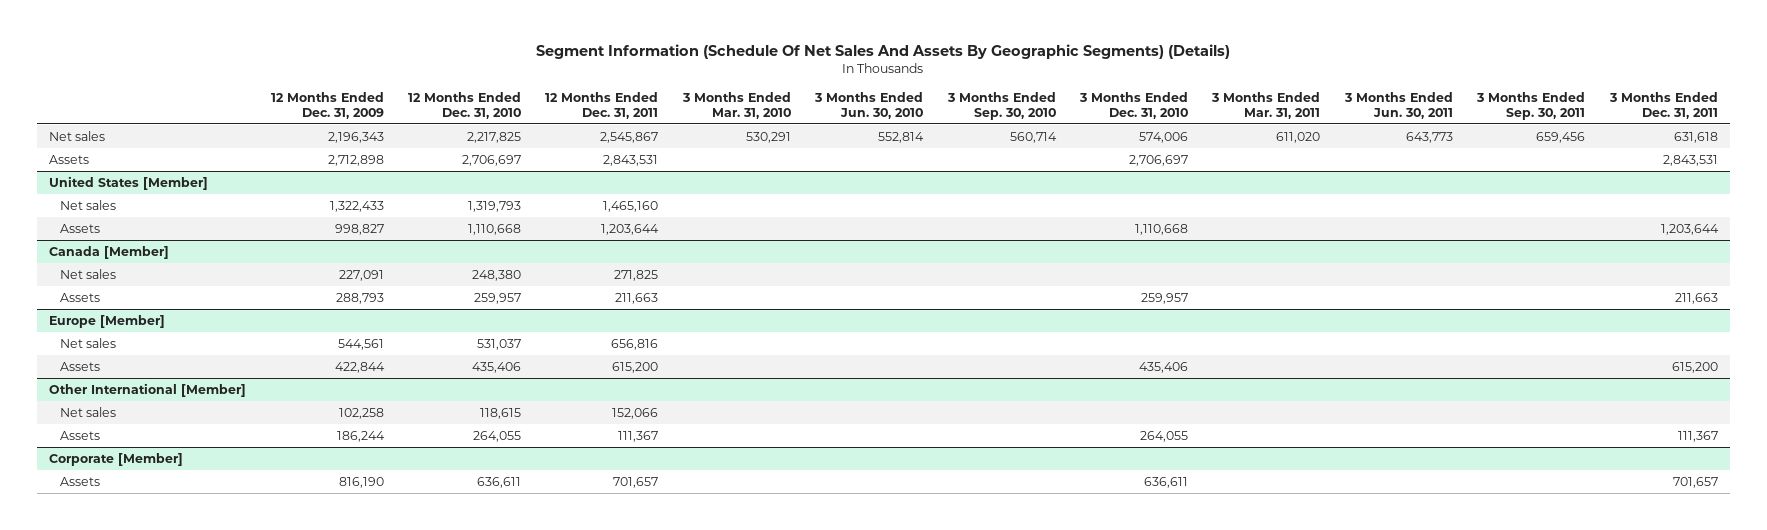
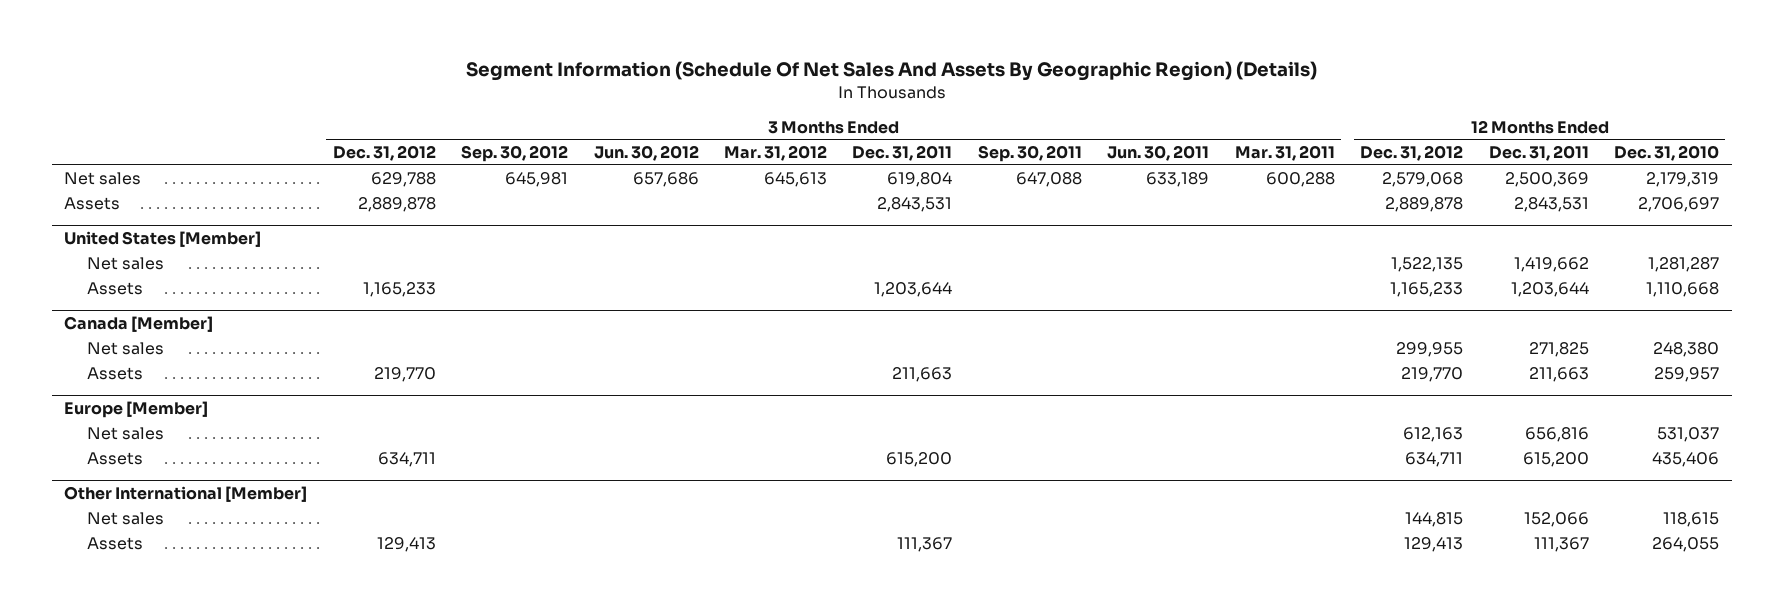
- Segment Information (Schedule Of Net Sales And Assets By Geographic Segments) (Details)
+ Segment Information (Schedule Of Net Sales And Assets By Geographic Region) (Details)
- | 12 Months Ended Dec. 31, 2009 | 12 Months Ended Dec. 31, 2010 | 12 Months Ended Dec. 31, 2011 | 3 Months Ended Mar. 31, 2010 | 3 Months Ended Jun. 30, 2010 | 3 Months Ended Sep. 30, 2010 | 3 Months Ended Dec. 31, 2010 | 3 Months Ended Mar. 31, 2011 | 3 Months Ended Jun. 30, 2011 | 3 Months Ended Sep. 30, 2011 | 3 Months Ended Dec. 31, 2011
+ | 3 Months Ended Dec. 31, 2012 | 3 Months Ended Sep. 30, 2012 | 3 Months Ended Jun. 30, 2012 | 3 Months Ended Mar. 31, 2012 | 3 Months Ended Dec. 31, 2011 | 3 Months Ended Sep. 30, 2011 | 3 Months Ended Jun. 30, 2011 | 3 Months Ended Mar. 31, 2011 | 12 Months Ended Dec. 31, 2012 | 12 Months Ended Dec. 31, 2011 | 12 Months Ended Dec. 31, 2010
- Net sales | 2,196,343 | 2,217,825 | 2,545,867 | 530,291 | 552,814 | 560,714 | 574,006 | 611,020 | 643,773 | 659,456 | 631,618
+ Net sales | 629,788 | 645,981 | 657,686 | 645,613 | 619,804 | 647,088 | 633,189 | 600,288 | 2,579,068 | 2,500,369 | 2,179,319
@ United States [Member]
- Net sales | 1,322,433 | 1,319,793 | 1,465,160 | | | | | | | |
+ Net sales | | | | | | | | | 1,522,135 | 1,419,662 | 1,281,287
- Corporate [Member]
- Assets | 816,190 | 636,611 | 701,657 | | | | 636,611 | | | | 701,657

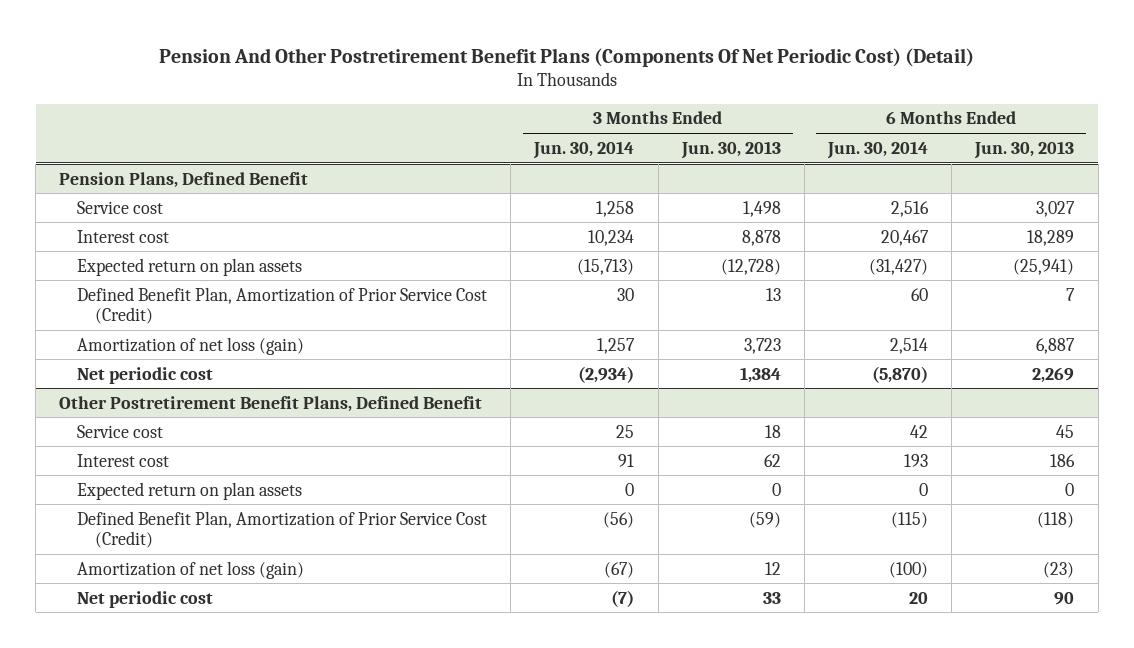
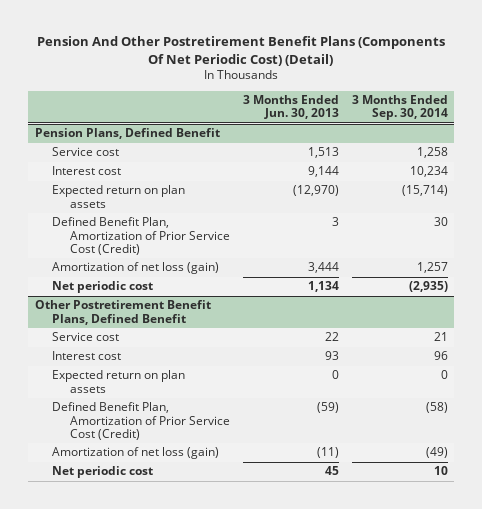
- | 3 Months Ended Jun. 30, 2014 | 3 Months Ended Jun. 30, 2013 | 6 Months Ended Jun. 30, 2014 | 6 Months Ended Jun. 30, 2013
+ | 3 Months Ended Jun. 30, 2013 | 3 Months Ended Sep. 30, 2014
@ Pension Plans, Defined Benefit
- Service cost | 1,258 | 1,498 | 2,516 | 3,027
- Interest cost | 10,234 | 8,878 | 20,467 | 18,289
- Expected return on plan assets | (15,713) | (12,728) | (31,427) | (25,941)
- Defined Benefit Plan, Amortization of Prior Service Cost (Credit) | 30 | 13 | 60 | 7
- Amortization of net loss (gain) | 1,257 | 3,723 | 2,514 | 6,887
- Net periodic cost | (2,934) | 1,384 | (5,870) | 2,269
+ Service cost | 1,513 | 1,258
+ Interest cost | 9,144 | 10,234
+ Expected return on plan assets | (12,970) | (15,714)
+ Defined Benefit Plan, Amortization of Prior Service Cost (Credit) | 3 | 30
+ Amortization of net loss (gain) | 3,444 | 1,257
+ Net periodic cost | 1,134 | (2,935)
@ Other Postretirement Benefit Plans, Defined Benefit
- Service cost | 25 | 18 | 42 | 45
- Interest cost | 91 | 62 | 193 | 186
+ Service cost | 22 | 21
+ Interest cost | 93 | 96
- Amortization of net loss (gain) | (67) | 12 | (100) | (23)
- Net periodic cost | (7) | 33 | 20 | 90
+ Amortization of net loss (gain) | (11) | (49)
+ Net periodic cost | 45 | 10

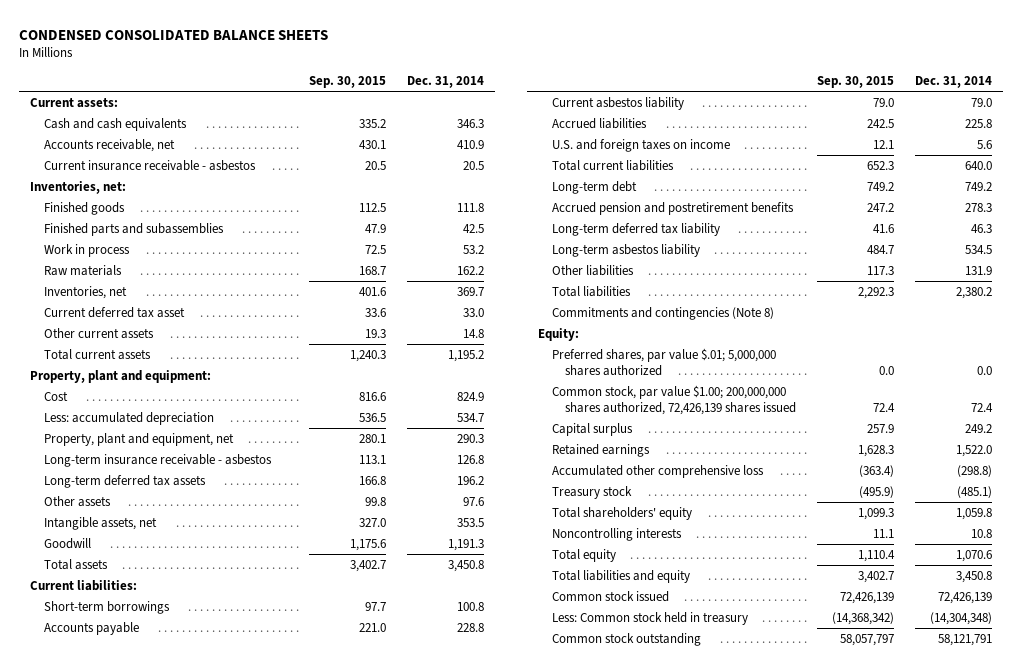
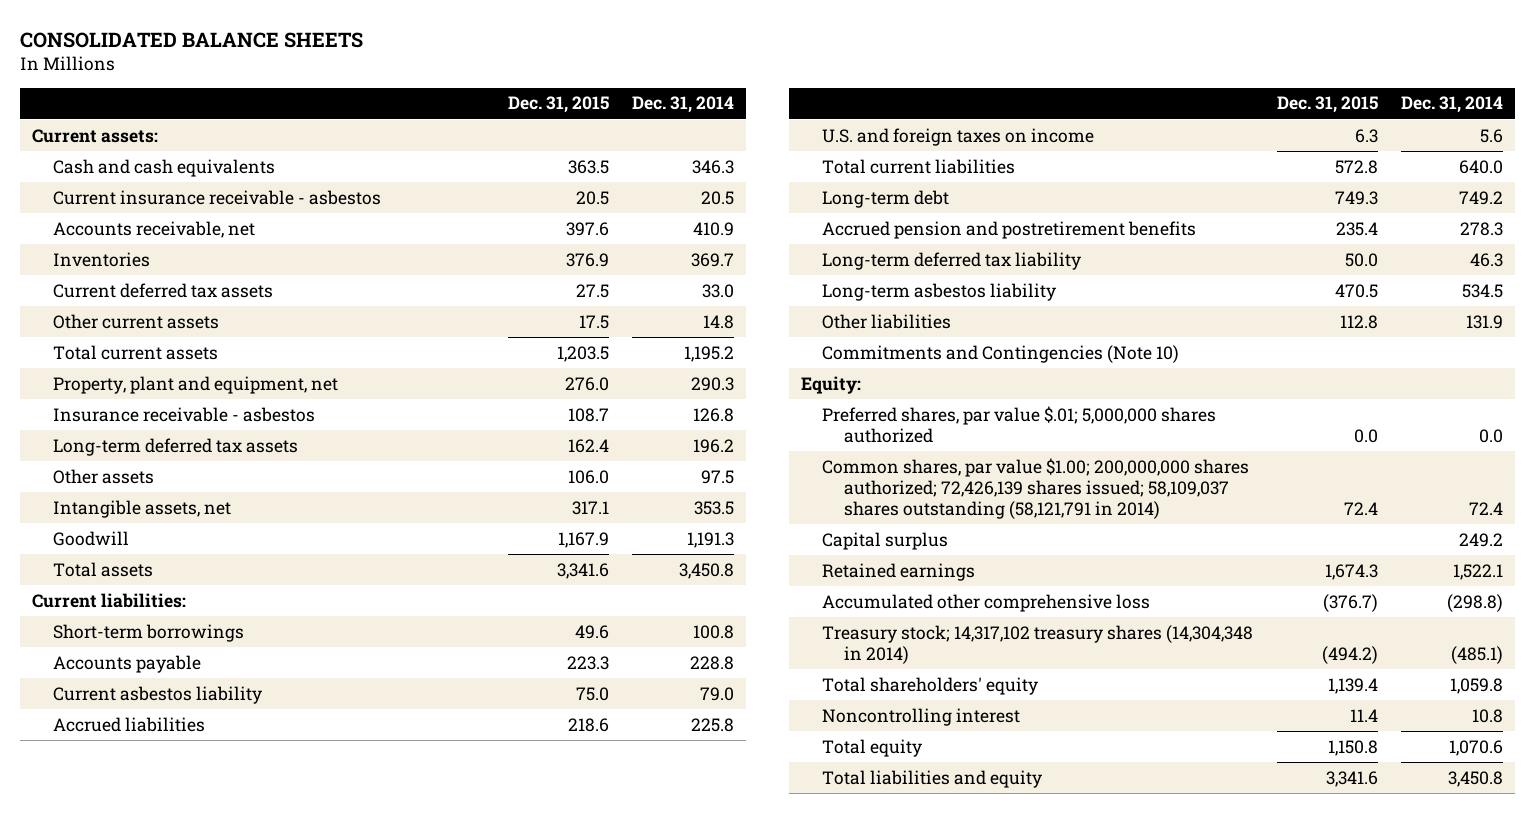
- CONDENSED CONSOLIDATED BALANCE SHEETS
+ CONSOLIDATED BALANCE SHEETS
- | Sep. 30, 2015 | Dec. 31, 2014
+ | Dec. 31, 2015 | Dec. 31, 2014
- Inventories, net:
- Finished goods | 112.5 | 111.8
- Finished parts and subassemblies | 47.9 | 42.5
- Work in process | 72.5 | 53.2
- Raw materials | 168.7 | 162.2
- Inventories, net | 401.6 | 369.7
- Current deferred tax asset | 33.6 | 33.0
moved down: Accounts receivable, net | 397.6 | 410.9
+ Inventories | 376.9 | 369.7
+ Current deferred tax assets | 27.5 | 33.0
- Property, plant and equipment:
- Cost | 816.6 | 824.9
- Less: accumulated depreciation | 536.5 | 534.7
- Long-term insurance receivable - asbestos | 113.1 | 126.8
+ Insurance receivable - asbestos | 108.7 | 126.8
- Other assets | 99.8 | 97.6
+ Other assets | 106.0 | 97.5
- Total liabilities | 2,292.3 | 2,380.2
- Commitments and contingencies (Note 8)
+ Commitments and Contingencies (Note 10)
- Common stock, par value $1.00; 200,000,000 shares authorized, 72,426,139 shares issued | 72.4 | 72.4
+ Common shares, par value $1.00; 200,000,000 shares authorized; 72,426,139 shares issued; 58,109,037 shares outstanding (58,121,791 in 2014) | 72.4 | 72.4
- Retained earnings | 1,628.3 | 1,522.0
+ Retained earnings | 1,674.3 | 1,522.1
- Treasury stock | (495.9) | (485.1)
+ Treasury stock; 14,317,102 treasury shares (14,304,348 in 2014) | (494.2) | (485.1)
- Noncontrolling interests | 11.1 | 10.8
+ Noncontrolling interest | 11.4 | 10.8
- Common stock issued | 72,426,139 | 72,426,139
- Less: Common stock held in treasury | (14,368,342) | (14,304,348)
- Common stock outstanding | 58,057,797 | 58,121,791

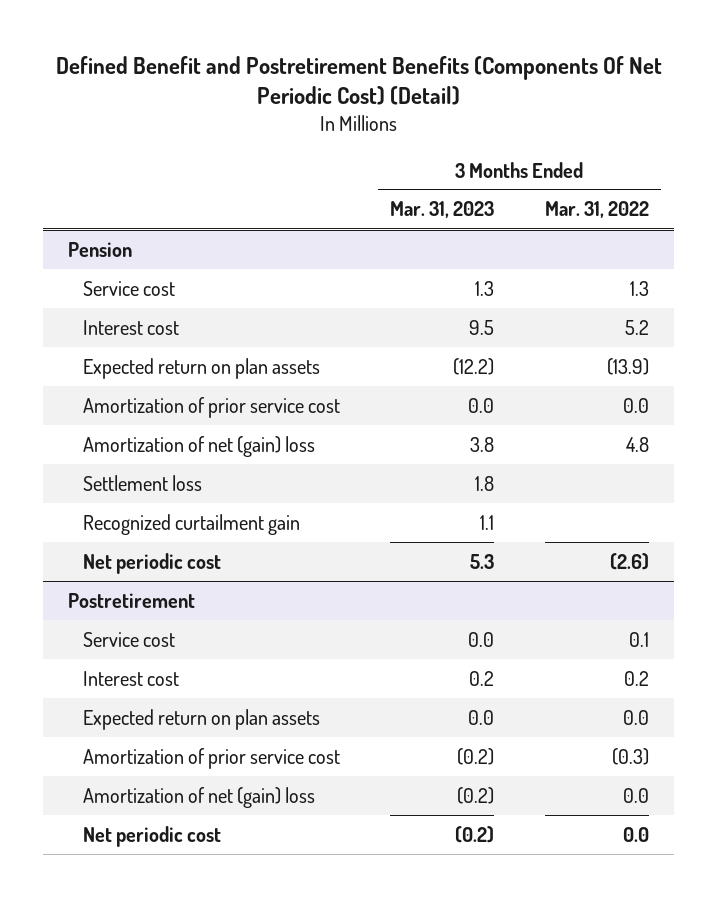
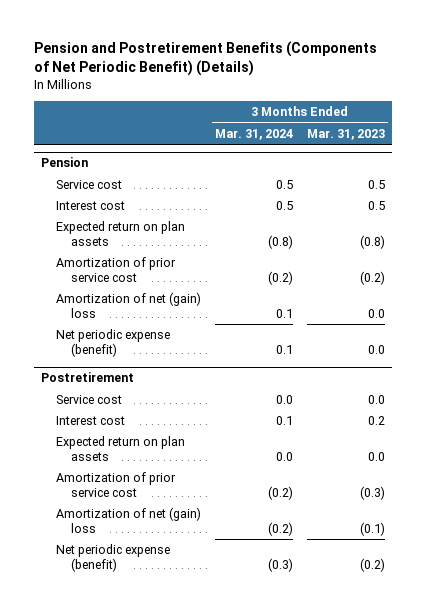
- Defined Benefit and Postretirement Benefits (Components Of Net Periodic Cost) (Detail)
+ Pension and Postretirement Benefits (Components of Net Periodic Benefit) (Details)
- | 3 Months Ended Mar. 31, 2023 | 3 Months Ended Mar. 31, 2022
+ | 3 Months Ended Mar. 31, 2024 | 3 Months Ended Mar. 31, 2023
@ Pension
- Service cost | 1.3 | 1.3
- Interest cost | 9.5 | 5.2
- Expected return on plan assets | (12.2) | (13.9)
- Amortization of prior service cost | 0.0 | 0.0
- Amortization of net (gain) loss | 3.8 | 4.8
- Settlement loss | 1.8 |
- Recognized curtailment gain | 1.1 |
- Net periodic cost | 5.3 | (2.6)
+ Service cost | 0.5 | 0.5
+ Interest cost | 0.5 | 0.5
+ Expected return on plan assets | (0.8) | (0.8)
+ Amortization of prior service cost | (0.2) | (0.2)
+ Amortization of net (gain) loss | 0.1 | 0.0
+ Net periodic expense (benefit) | 0.1 | 0.0
@ Postretirement
- Amortization of prior service cost | (0.2) | (0.3)
- Amortization of net (gain) loss | (0.2) | 0.0
- Net periodic cost | (0.2) | 0.0
+ Amortization of prior service cost | (0.2) | (0.3)
+ Amortization of net (gain) loss | (0.2) | (0.1)
+ Net periodic expense (benefit) | (0.3) | (0.2)

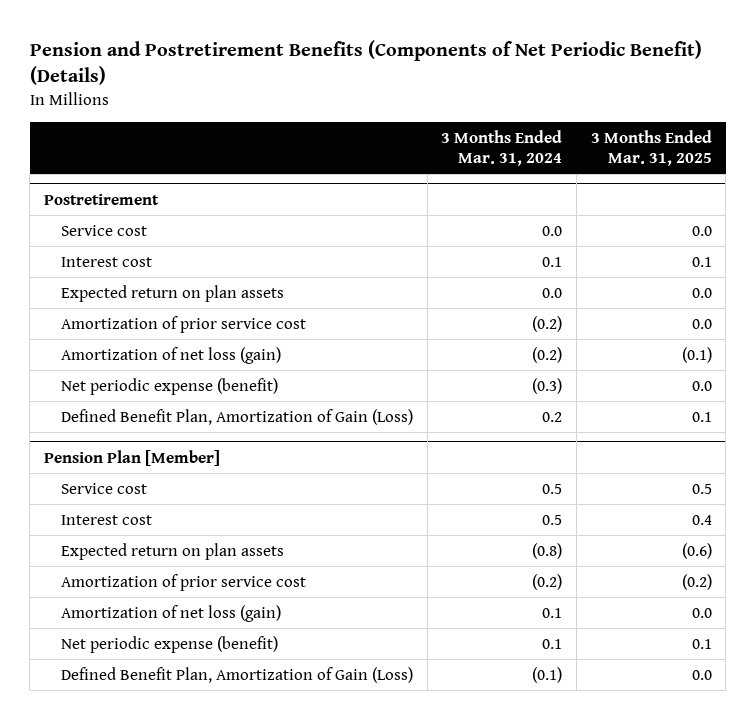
- | 3 Months Ended Mar. 31, 2024 | 3 Months Ended Mar. 31, 2023
+ | 3 Months Ended Mar. 31, 2024 | 3 Months Ended Mar. 31, 2025
- Pension
- Service cost | 0.5 | 0.5
- Interest cost | 0.5 | 0.5
- Expected return on plan assets | (0.8) | (0.8)
- Amortization of prior service cost | (0.2) | (0.2)
- Amortization of net (gain) loss | 0.1 | 0.0
- Net periodic expense (benefit) | 0.1 | 0.0
@ Postretirement
- Amortization of net (gain) loss | (0.2) | (0.1)
+ Amortization of net loss (gain) | (0.2) | (0.1)
+ Defined Benefit Plan, Amortization of Gain (Loss) | 0.2 | 0.1
+ Pension Plan [Member]
+ Service cost | 0.5 | 0.5
+ Interest cost | 0.5 | 0.4
+ Expected return on plan assets | (0.8) | (0.6)
+ Amortization of prior service cost | (0.2) | (0.2)
+ Amortization of net loss (gain) | 0.1 | 0.0
+ Net periodic expense (benefit) | 0.1 | 0.1
+ Defined Benefit Plan, Amortization of Gain (Loss) | (0.1) | 0.0

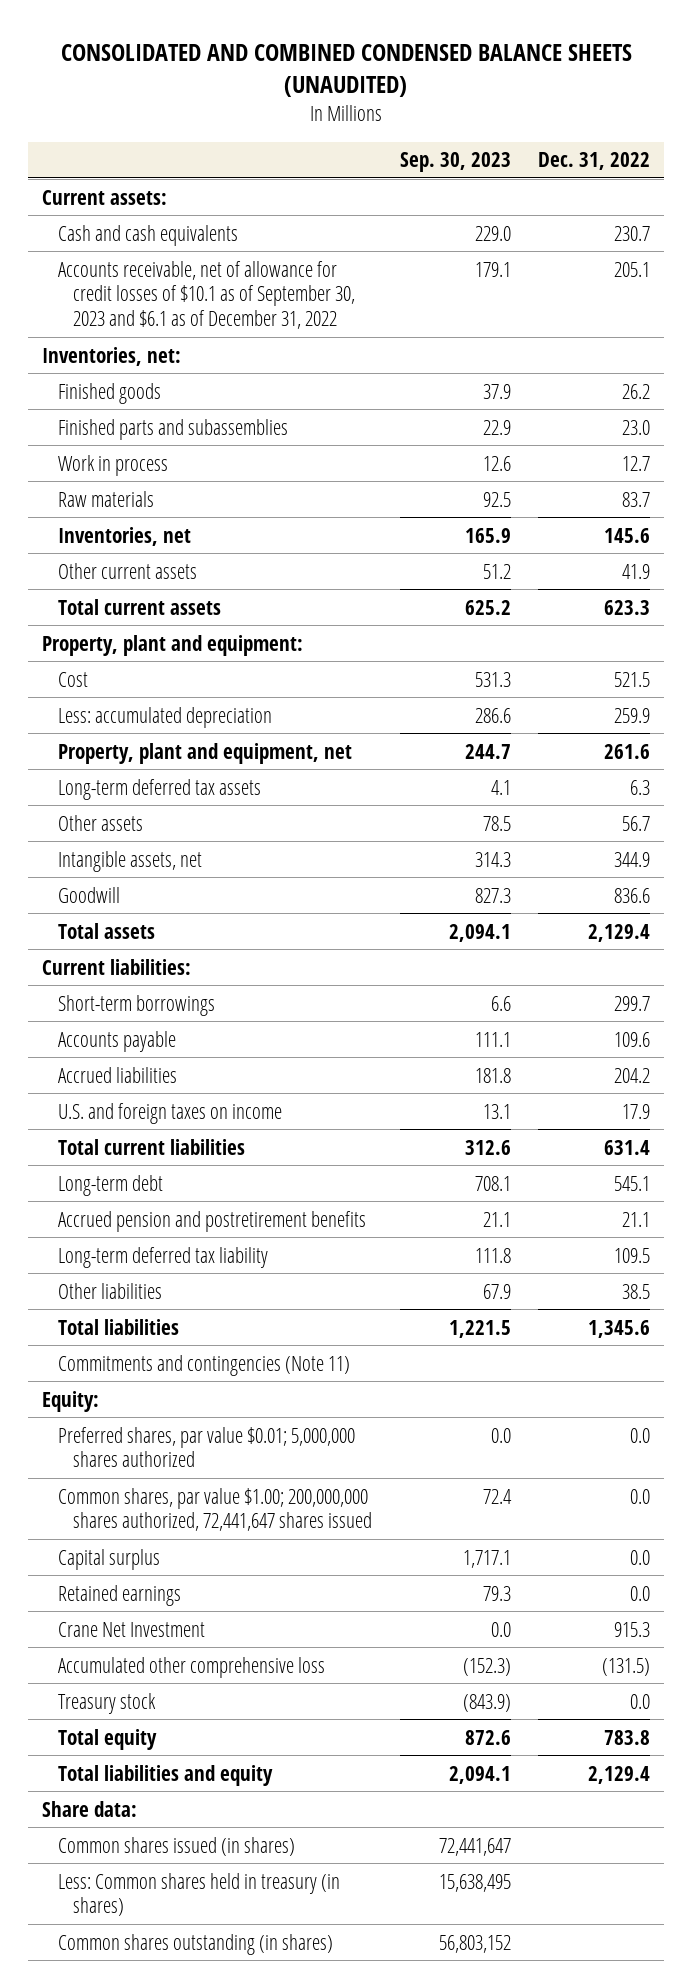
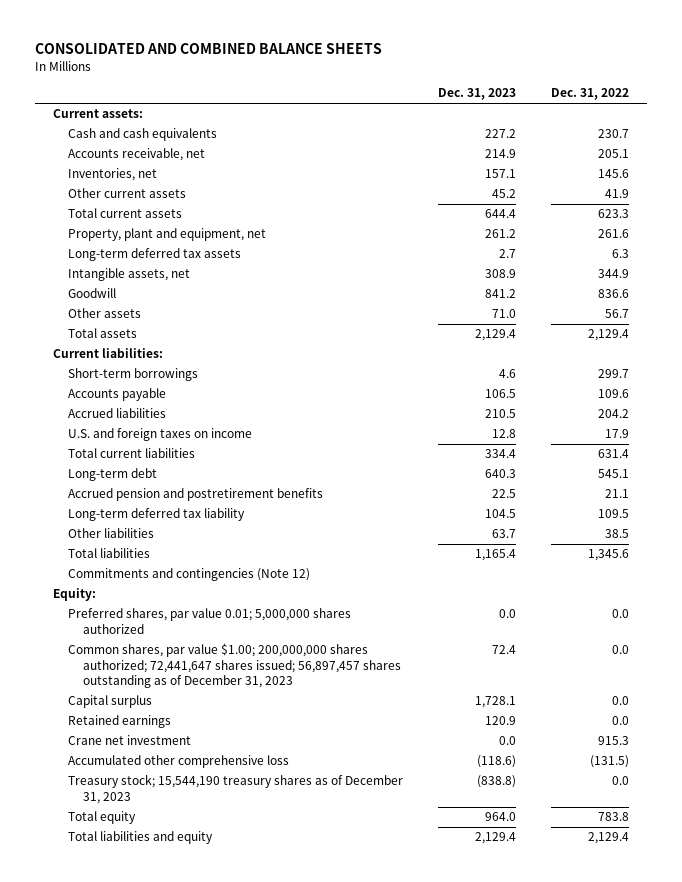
- CONSOLIDATED AND COMBINED CONDENSED BALANCE SHEETS (UNAUDITED)
+ CONSOLIDATED AND COMBINED BALANCE SHEETS
- | Sep. 30, 2023 | Dec. 31, 2022
+ | Dec. 31, 2023 | Dec. 31, 2022
- Accounts receivable, net of allowance for credit losses of $10.1 as of September 30, 2023 and $6.1 as of December 31, 2022 | 179.1 | 205.1
- Inventories, net:
- Finished goods | 37.9 | 26.2
- Finished parts and subassemblies | 22.9 | 23.0
- Work in process | 12.6 | 12.7
- Raw materials | 92.5 | 83.7
+ Accounts receivable, net | 214.9 | 205.1
- Property, plant and equipment:
- Cost | 531.3 | 521.5
- Less: accumulated depreciation | 286.6 | 259.9
moved down: Other assets | 71.0 | 56.7
- Commitments and contingencies (Note 11)
+ Commitments and contingencies (Note 12)
- Preferred shares, par value $0.01; 5,000,000 shares authorized | 0.0 | 0.0
- Common shares, par value $1.00; 200,000,000 shares authorized, 72,441,647 shares issued | 72.4 | 0.0
+ Preferred shares, par value 0.01; 5,000,000 shares authorized | 0.0 | 0.0
+ Common shares, par value $1.00; 200,000,000 shares authorized; 72,441,647 shares issued; 56,897,457 shares outstanding as of December 31, 2023 | 72.4 | 0.0
- Crane Net Investment | 0.0 | 915.3
+ Crane net investment | 0.0 | 915.3
- Treasury stock | (843.9) | 0.0
+ Treasury stock; 15,544,190 treasury shares as of December 31, 2023 | (838.8) | 0.0
- Share data:
- Common shares issued (in shares) | 72,441,647 |
- Less: Common shares held in treasury (in shares) | 15,638,495 |
- Common shares outstanding (in shares) | 56,803,152 |

